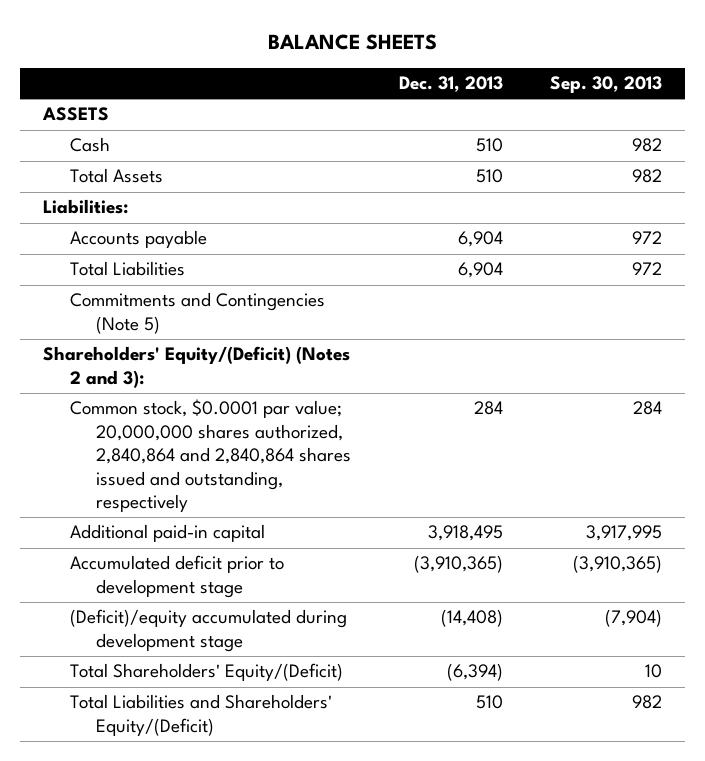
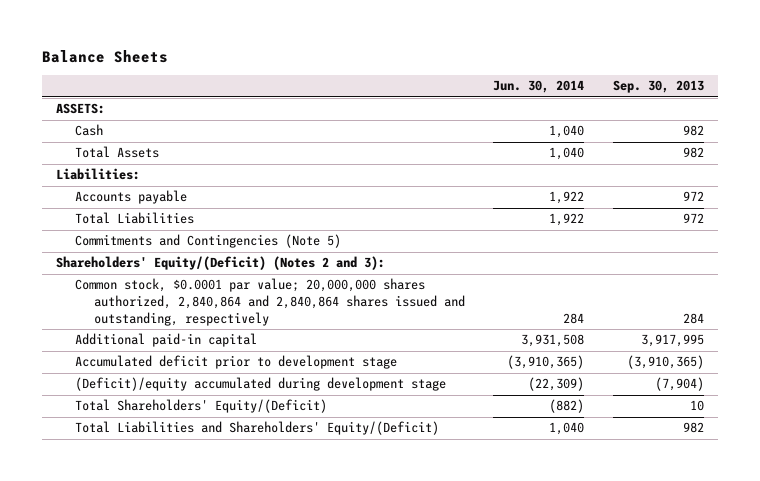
- BALANCE SHEETS
+ Balance Sheets
- | Dec. 31, 2013 | Sep. 30, 2013
+ | Jun. 30, 2014 | Sep. 30, 2013
- ASSETS
+ ASSETS:

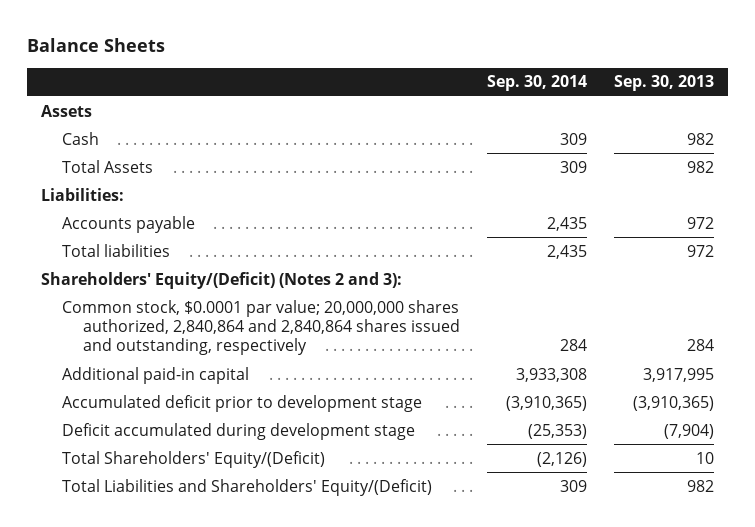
- | Jun. 30, 2014 | Sep. 30, 2013
+ | Sep. 30, 2014 | Sep. 30, 2013
- ASSETS:
+ Assets
- Total Liabilities | 1,922 | 972
- Commitments and Contingencies (Note 5)
+ Total liabilities | 2,435 | 972
- (Deficit)/equity accumulated during development stage | (22,309) | (7,904)
+ Deficit accumulated during development stage | (25,353) | (7,904)

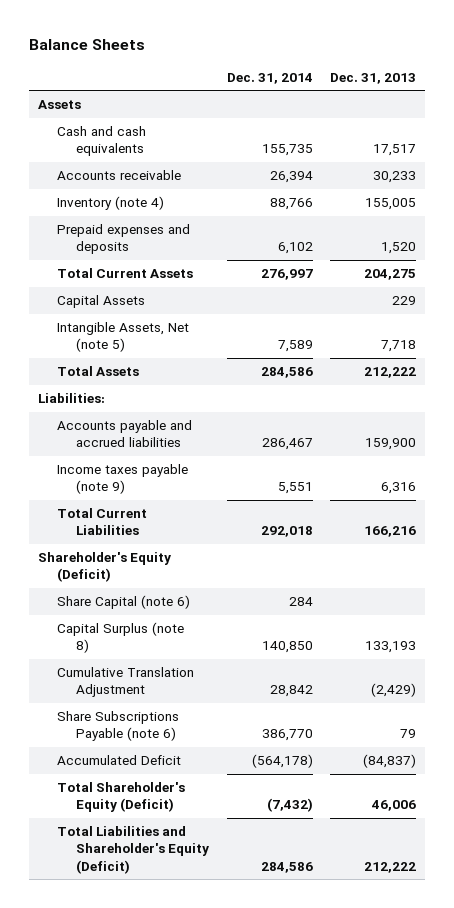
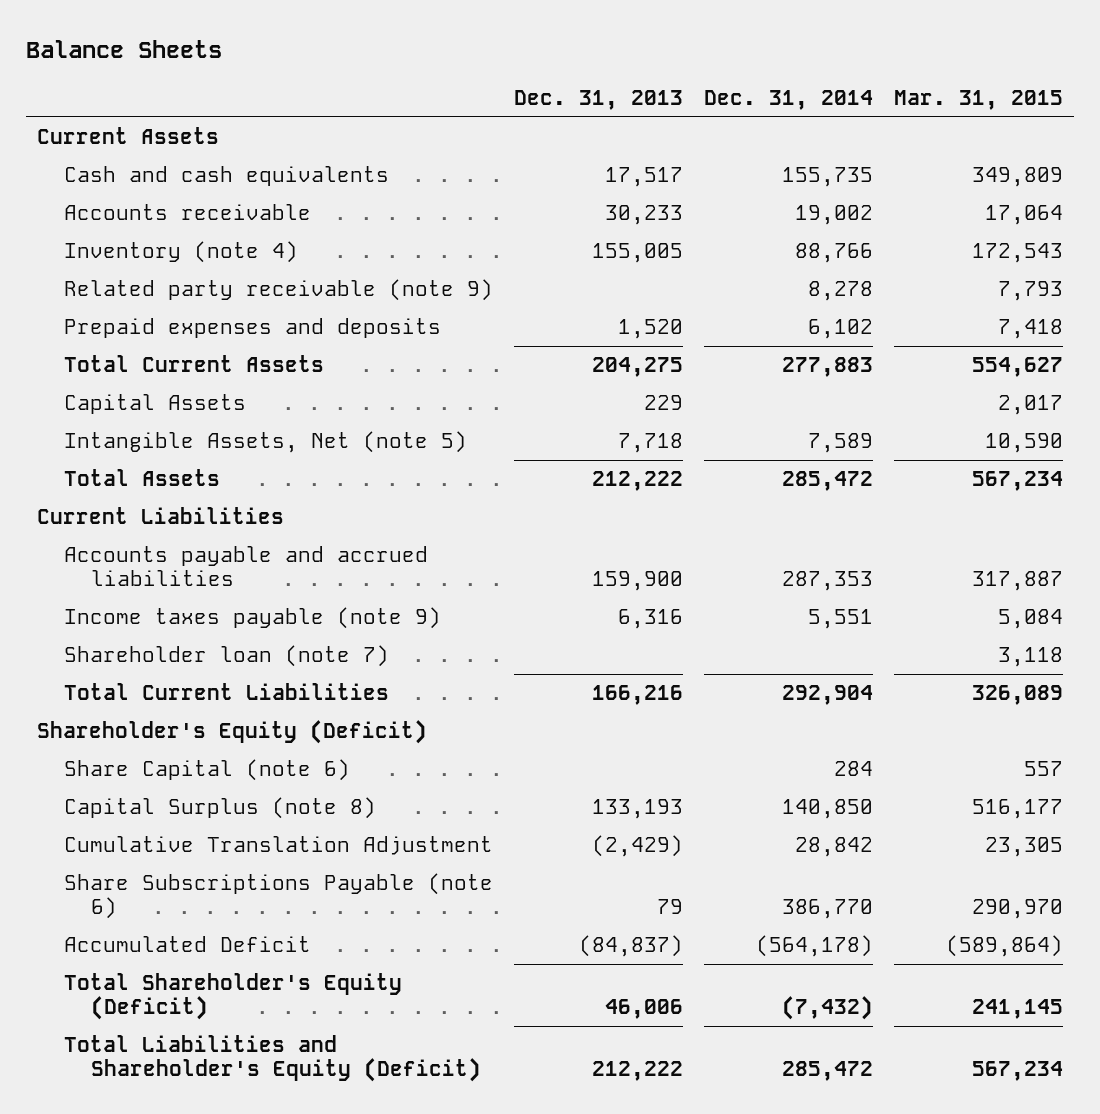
- | Dec. 31, 2014 | Dec. 31, 2013
+ | Dec. 31, 2013 | Dec. 31, 2014 | Mar. 31, 2015
- Assets
+ Current Assets
- Accounts receivable | 26,394 | 30,233
+ Accounts receivable | 30,233 | 19,002 | 17,064
+ Related party receivable (note 9) | | 8,278 | 7,793
- Total Current Assets | 276,997 | 204,275
+ Total Current Assets | 204,275 | 277,883 | 554,627
- Total Assets | 284,586 | 212,222
- Liabilities:
- Accounts payable and accrued liabilities | 286,467 | 159,900
+ Total Assets | 212,222 | 285,472 | 567,234
+ Current Liabilities
+ Accounts payable and accrued liabilities | 159,900 | 287,353 | 317,887
- Total Current Liabilities | 292,018 | 166,216
+ Shareholder loan (note 7) | | | 3,118
+ Total Current Liabilities | 166,216 | 292,904 | 326,089
- Total Liabilities and Shareholder's Equity (Deficit) | 284,586 | 212,222
+ Total Liabilities and Shareholder's Equity (Deficit) | 212,222 | 285,472 | 567,234

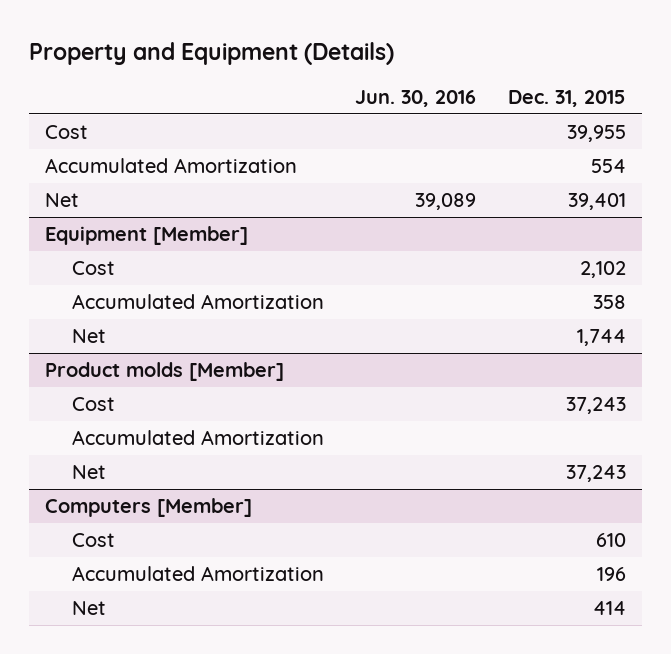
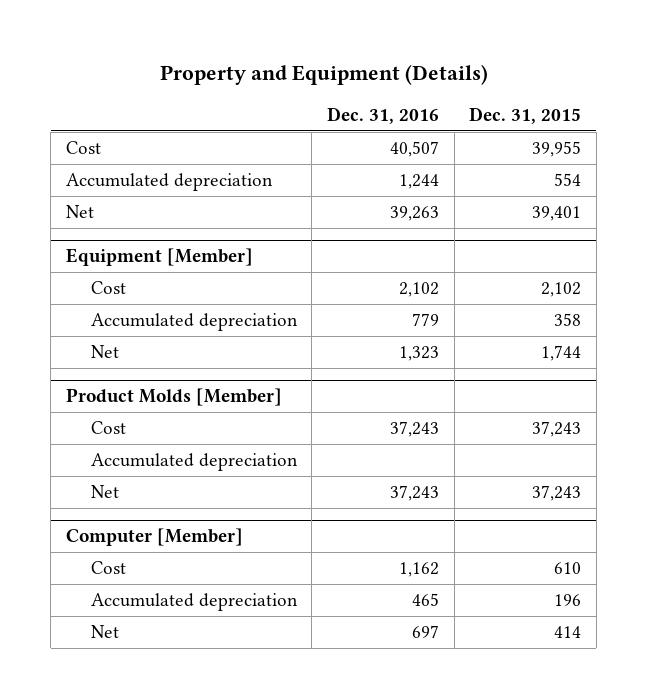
- | Jun. 30, 2016 | Dec. 31, 2015
+ | Dec. 31, 2016 | Dec. 31, 2015
- Accumulated Amortization | | 554
+ Accumulated depreciation | 1,244 | 554
@ Equipment [Member]
- Accumulated Amortization | | 358
+ Accumulated depreciation | 779 | 358
- Product molds [Member]
+ Product Molds [Member]
- Accumulated Amortization
+ Accumulated depreciation
- Computers [Member]
+ Computer [Member]
- Accumulated Amortization | | 196
+ Accumulated depreciation | 465 | 196

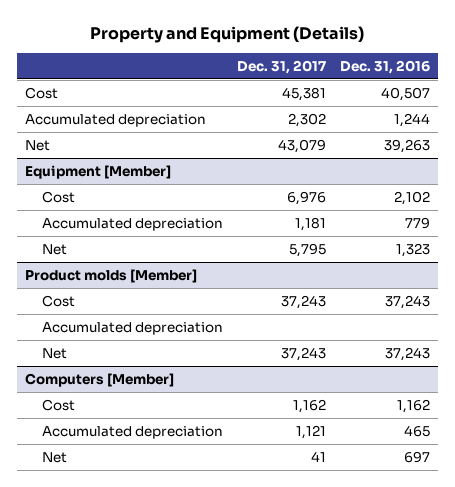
- | Dec. 31, 2016 | Dec. 31, 2015
+ | Dec. 31, 2017 | Dec. 31, 2016
- Product Molds [Member]
+ Product molds [Member]
- Computer [Member]
+ Computers [Member]

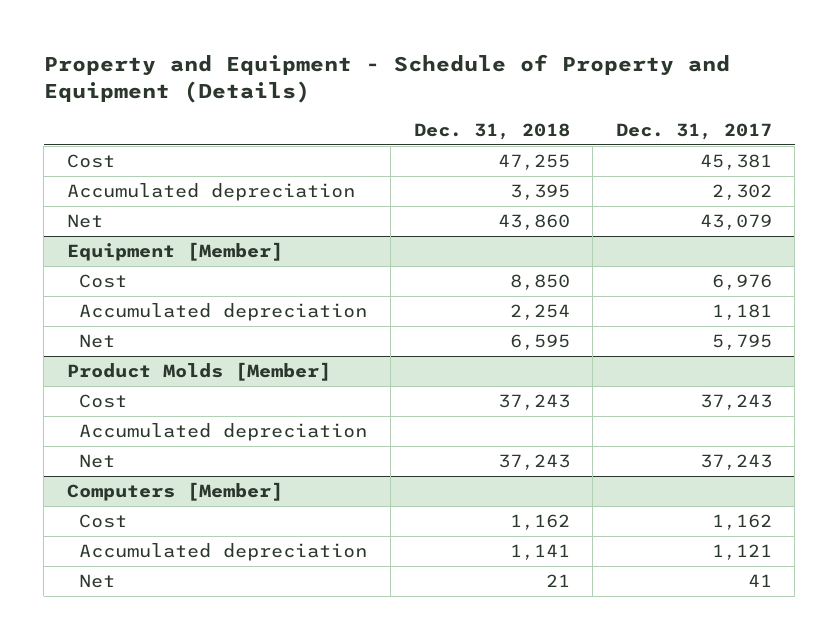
- Property and Equipment (Details)
+ Property and Equipment - Schedule of Property and Equipment (Details)
- | Dec. 31, 2017 | Dec. 31, 2016
+ | Dec. 31, 2018 | Dec. 31, 2017
- Product molds [Member]
+ Product Molds [Member]

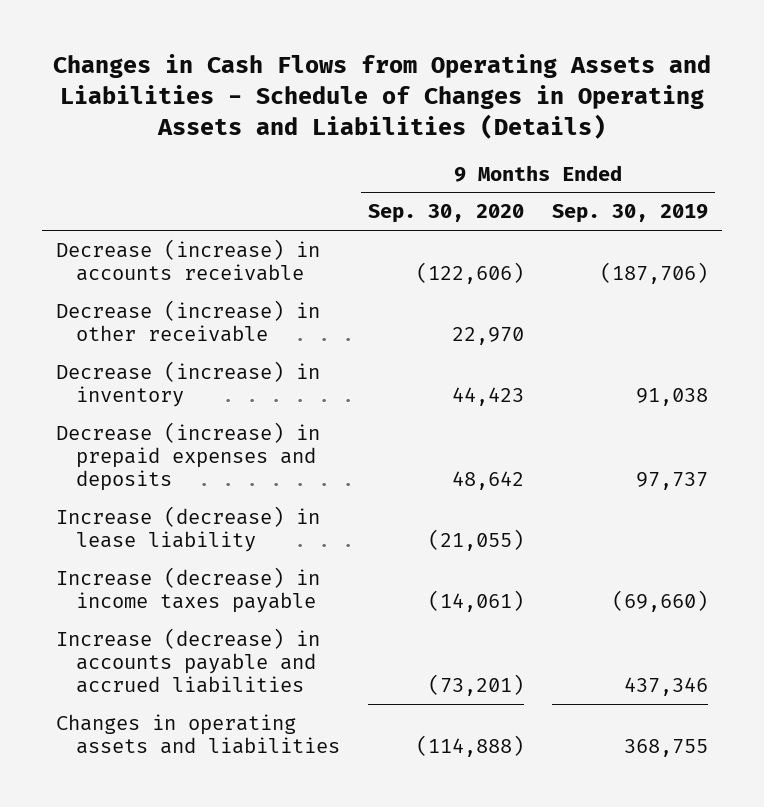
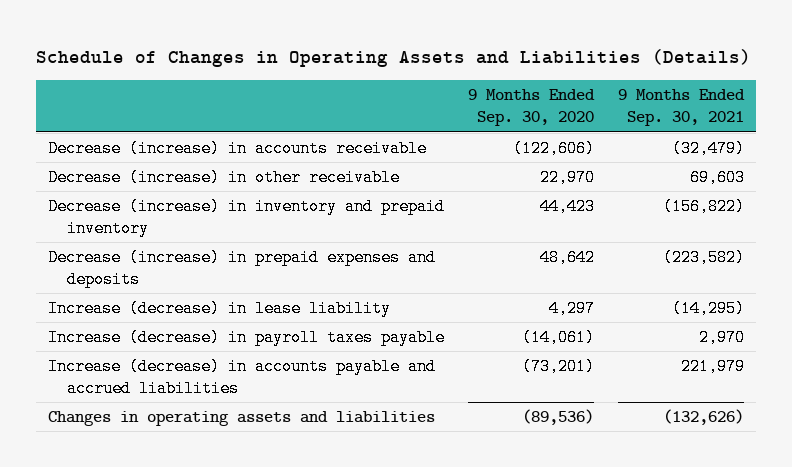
- Changes in Cash Flows from Operating Assets and Liabilities - Schedule of Changes in Operating Assets and Liabilities (Details)
+ Schedule of Changes in Operating Assets and Liabilities (Details)
- | 9 Months Ended Sep. 30, 2020 | 9 Months Ended Sep. 30, 2019
+ | 9 Months Ended Sep. 30, 2020 | 9 Months Ended Sep. 30, 2021
- Decrease (increase) in inventory | 44,423 | 91,038
+ Decrease (increase) in inventory and prepaid inventory | 44,423 | (156,822)
- Increase (decrease) in lease liability | (21,055) |
- Increase (decrease) in income taxes payable | (14,061) | (69,660)
+ Increase (decrease) in lease liability | 4,297 | (14,295)
+ Increase (decrease) in payroll taxes payable | (14,061) | 2,970
- Changes in operating assets and liabilities | (114,888) | 368,755
+ Changes in operating assets and liabilities | (89,536) | (132,626)

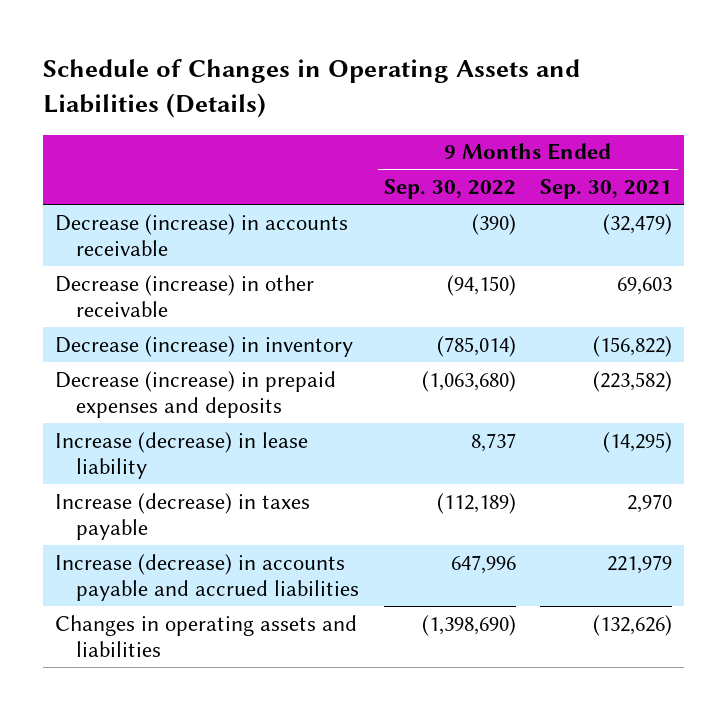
- | 9 Months Ended Sep. 30, 2020 | 9 Months Ended Sep. 30, 2021
+ | 9 Months Ended Sep. 30, 2022 | 9 Months Ended Sep. 30, 2021
- Decrease (increase) in inventory and prepaid inventory | 44,423 | (156,822)
+ Decrease (increase) in inventory | (785,014) | (156,822)
- Increase (decrease) in payroll taxes payable | (14,061) | 2,970
+ Increase (decrease) in taxes payable | (112,189) | 2,970

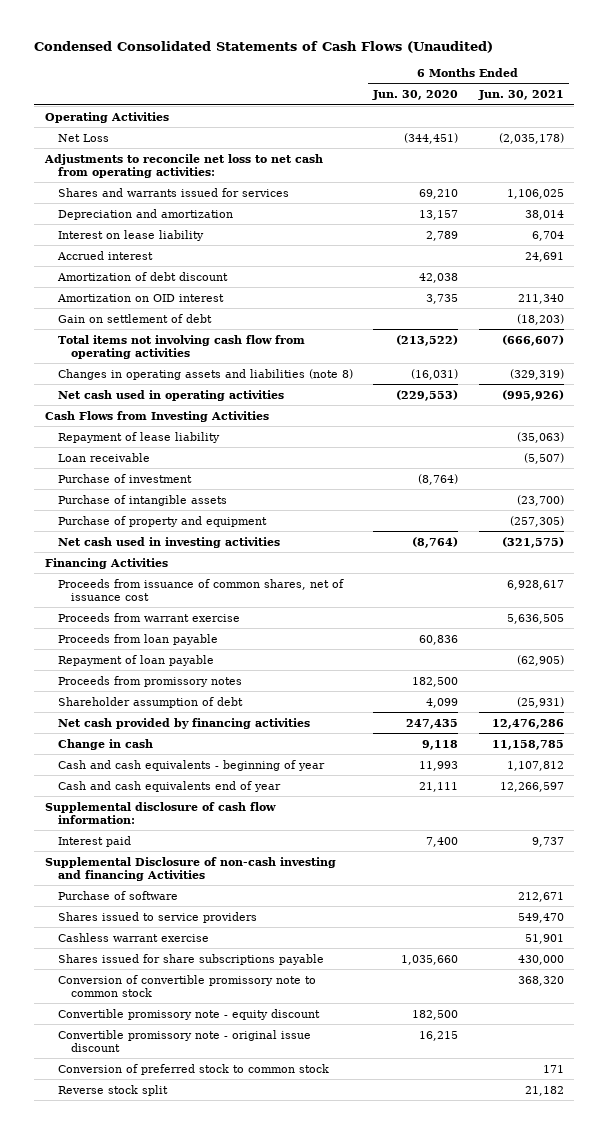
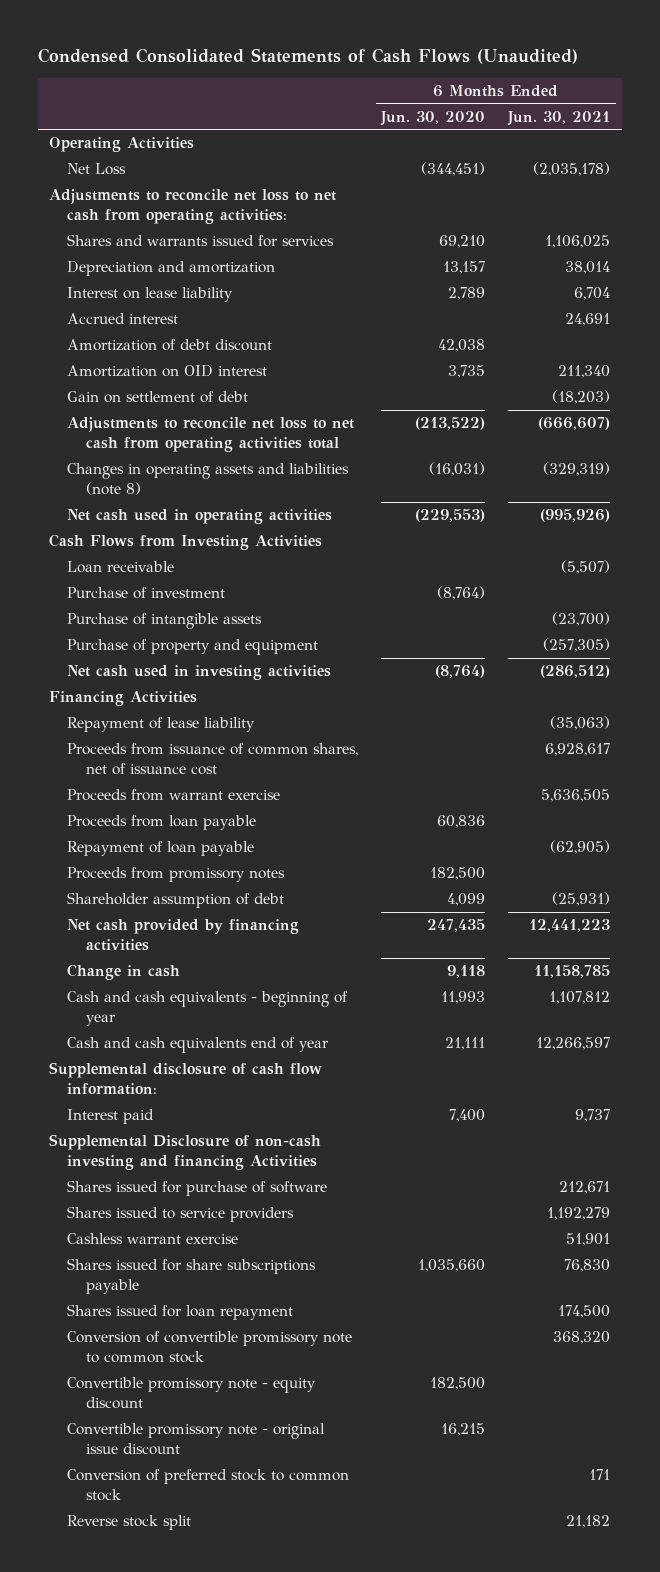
- Total items not involving cash flow from operating activities | (213,522) | (666,607)
+ Adjustments to reconcile net loss to net cash from operating activities total | (213,522) | (666,607)
- Net cash used in investing activities | (8,764) | (321,575)
+ Net cash used in investing activities | (8,764) | (286,512)
moved down: Repayment of lease liability | | (35,063)
- Net cash provided by financing activities | 247,435 | 12,476,286
+ Net cash provided by financing activities | 247,435 | 12,441,223
- Purchase of software | | 212,671
- Shares issued to service providers | | 549,470
+ Shares issued for purchase of software | | 212,671
+ Shares issued to service providers | | 1,192,279
- Shares issued for share subscriptions payable | 1,035,660 | 430,000
+ Shares issued for share subscriptions payable | 1,035,660 | 76,830
+ Shares issued for loan repayment | | 174,500

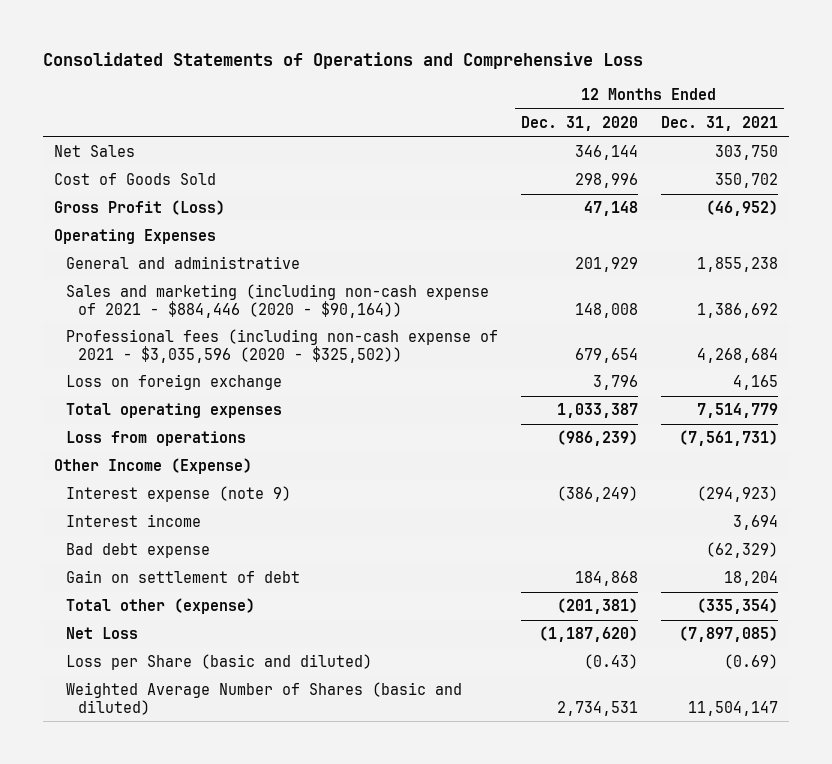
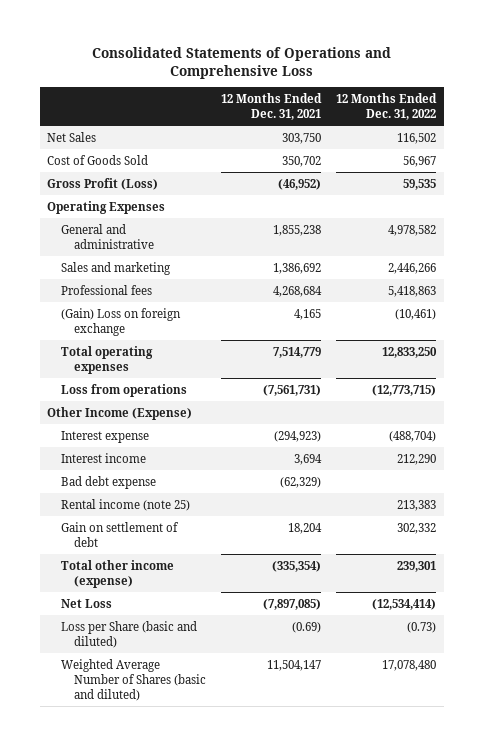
- | 12 Months Ended Dec. 31, 2020 | 12 Months Ended Dec. 31, 2021
+ | 12 Months Ended Dec. 31, 2021 | 12 Months Ended Dec. 31, 2022
- Sales and marketing (including non-cash expense of 2021 - $884,446 (2020 - $90,164)) | 148,008 | 1,386,692
- Professional fees (including non-cash expense of 2021 - $3,035,596 (2020 - $325,502)) | 679,654 | 4,268,684
- Loss on foreign exchange | 3,796 | 4,165
+ Sales and marketing | 1,386,692 | 2,446,266
+ Professional fees | 4,268,684 | 5,418,863
+ (Gain) Loss on foreign exchange | 4,165 | (10,461)
- Interest expense (note 9) | (386,249) | (294,923)
+ Interest expense | (294,923) | (488,704)
+ Rental income (note 25) | | 213,383
- Total other (expense) | (201,381) | (335,354)
+ Total other income (expense) | (335,354) | 239,301

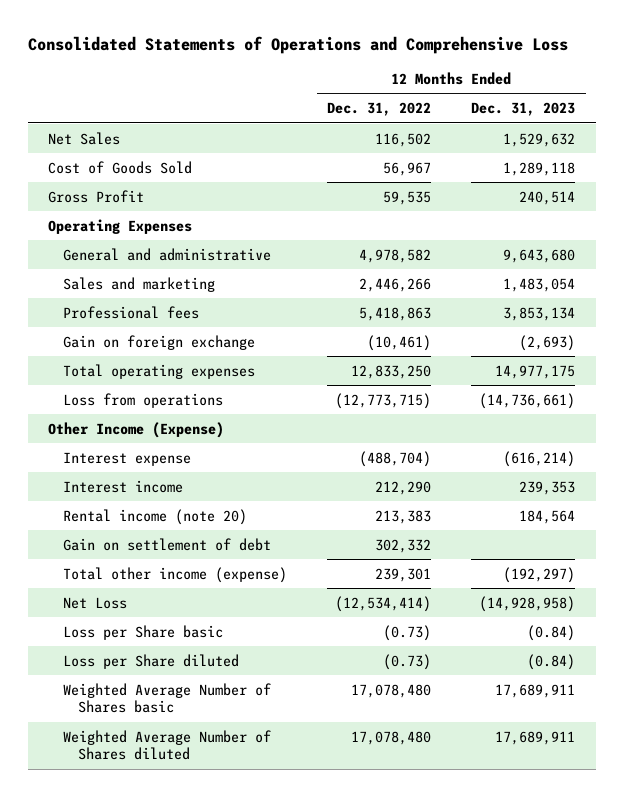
- | 12 Months Ended Dec. 31, 2021 | 12 Months Ended Dec. 31, 2022
+ | 12 Months Ended Dec. 31, 2022 | 12 Months Ended Dec. 31, 2023
- Gross Profit (Loss) | (46,952) | 59,535
+ Gross Profit | 59,535 | 240,514
- (Gain) Loss on foreign exchange | 4,165 | (10,461)
+ Gain on foreign exchange | (10,461) | (2,693)
- Bad debt expense | (62,329) |
- Rental income (note 25) | | 213,383
+ Rental income (note 20) | 213,383 | 184,564
- Loss per Share (basic and diluted) | (0.69) | (0.73)
- Weighted Average Number of Shares (basic and diluted) | 11,504,147 | 17,078,480
+ Loss per Share basic | (0.73) | (0.84)
+ Loss per Share diluted | (0.73) | (0.84)
+ Weighted Average Number of Shares basic | 17,078,480 | 17,689,911
+ Weighted Average Number of Shares diluted | 17,078,480 | 17,689,911

